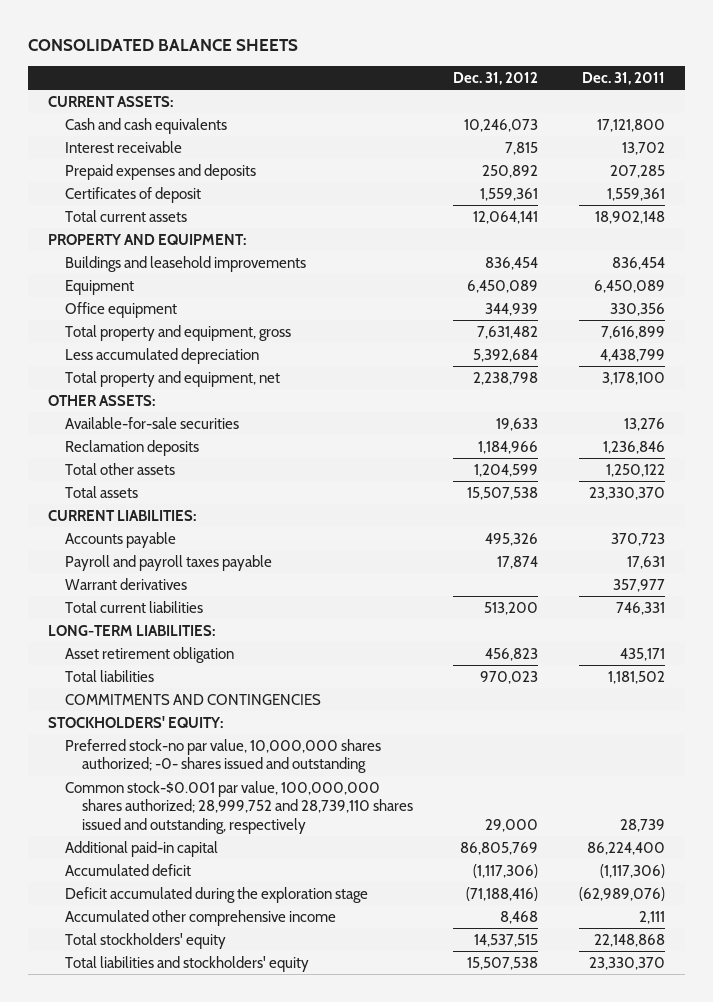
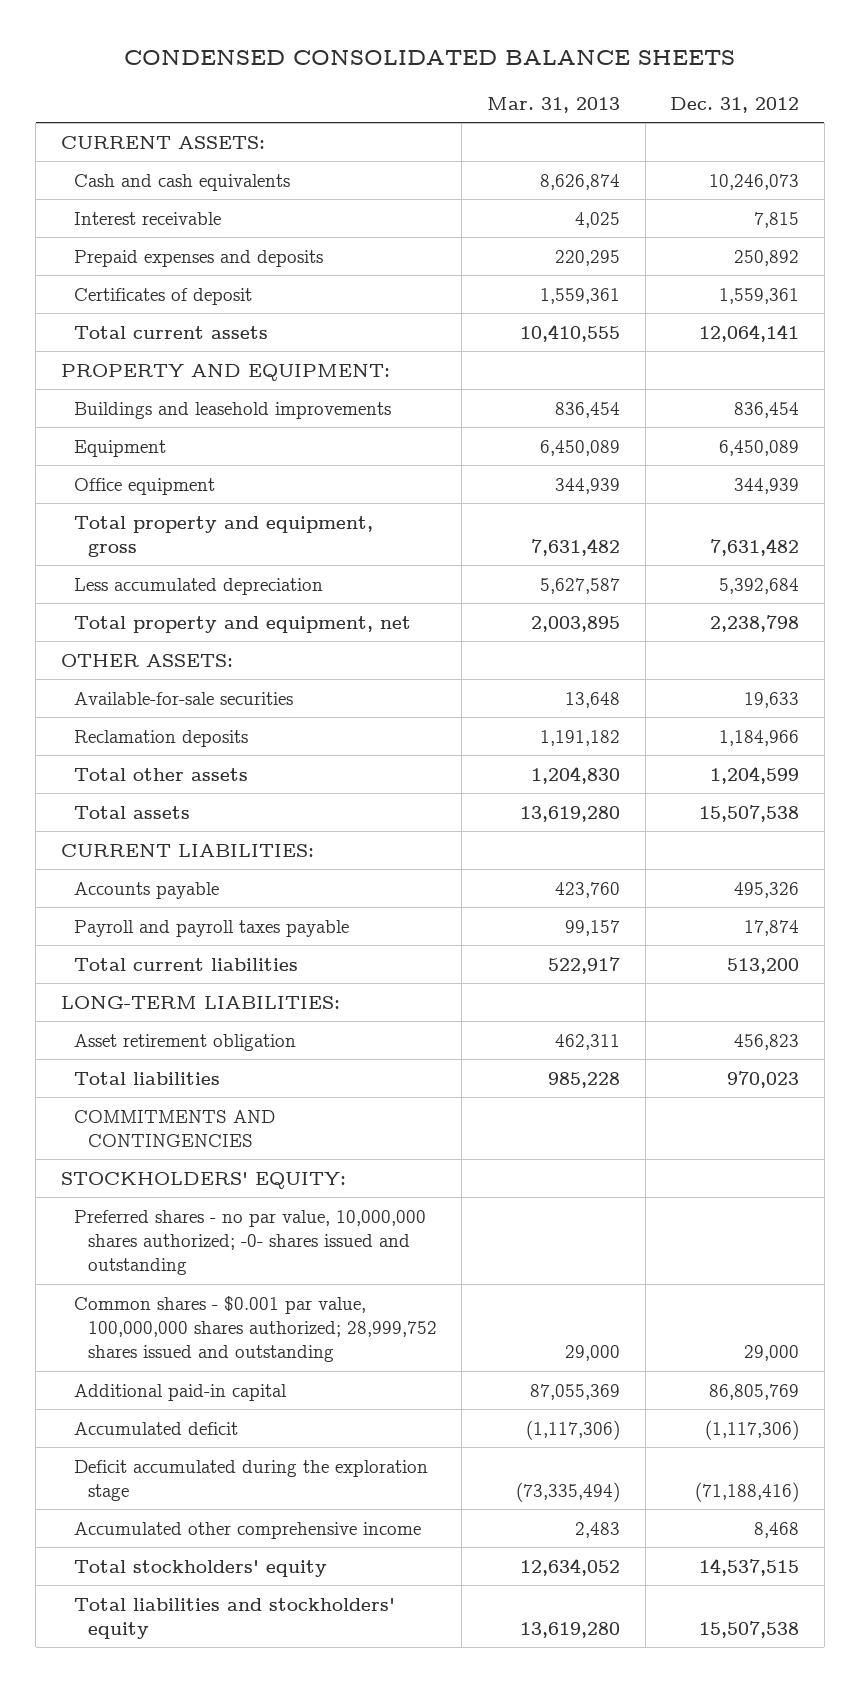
- CONSOLIDATED BALANCE SHEETS
+ CONDENSED CONSOLIDATED BALANCE SHEETS
- | Dec. 31, 2012 | Dec. 31, 2011
+ | Mar. 31, 2013 | Dec. 31, 2012
- Warrant derivatives | | 357,977
- Preferred stock-no par value, 10,000,000 shares authorized; -0- shares issued and outstanding
- Common stock-$0.001 par value, 100,000,000 shares authorized; 28,999,752 and 28,739,110 shares issued and outstanding, respectively | 29,000 | 28,739
+ Preferred shares - no par value, 10,000,000 shares authorized; -0- shares issued and outstanding
+ Common shares - $0.001 par value, 100,000,000 shares authorized; 28,999,752 shares issued and outstanding | 29,000 | 29,000

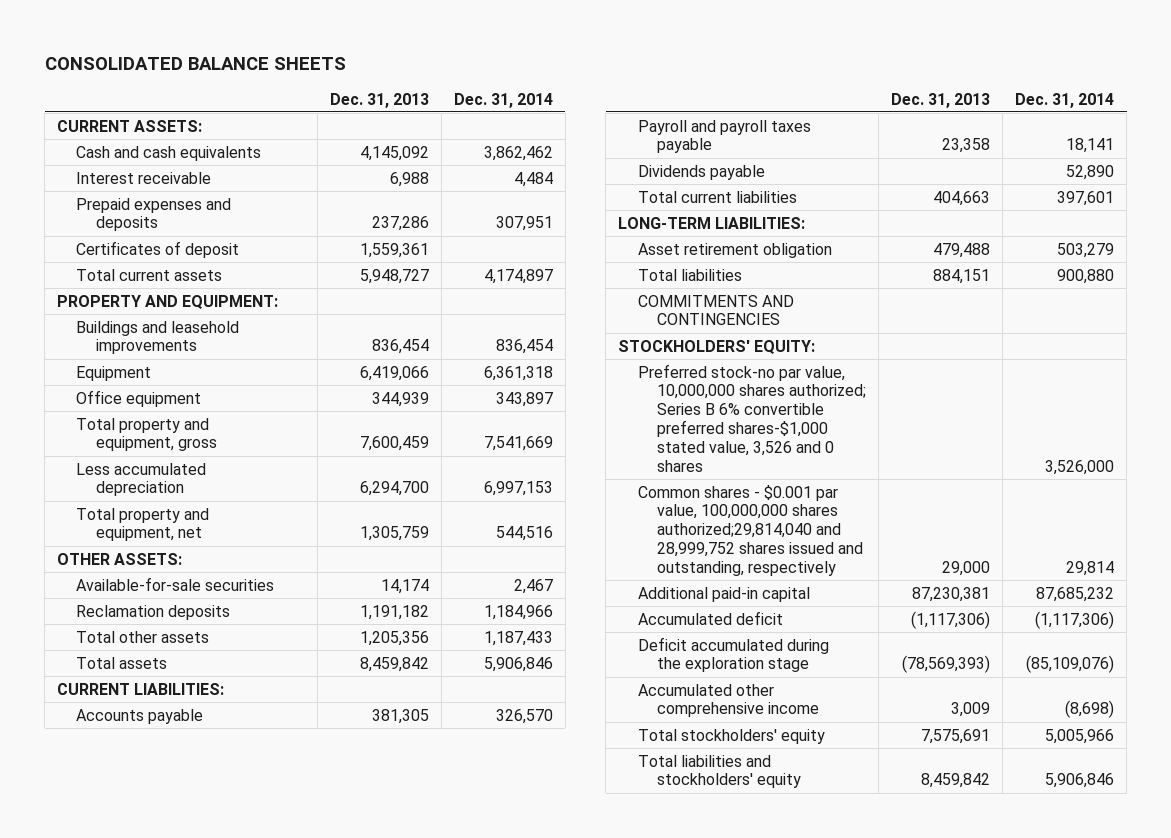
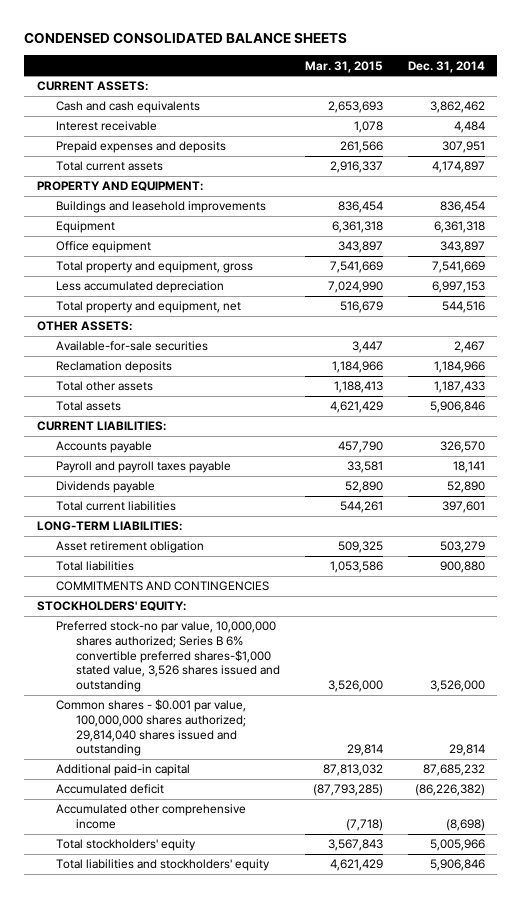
- CONSOLIDATED BALANCE SHEETS
+ CONDENSED CONSOLIDATED BALANCE SHEETS
- | Dec. 31, 2013 | Dec. 31, 2014
+ | Mar. 31, 2015 | Dec. 31, 2014
- Certificates of deposit | 1,559,361 |
- Preferred stock-no par value, 10,000,000 shares authorized; Series B 6% convertible preferred shares-$1,000 stated value, 3,526 and 0 shares | | 3,526,000
- Common shares - $0.001 par value, 100,000,000 shares authorized;29,814,040 and 28,999,752 shares issued and outstanding, respectively | 29,000 | 29,814
+ Preferred stock-no par value, 10,000,000 shares authorized; Series B 6% convertible preferred shares-$1,000 stated value, 3,526 shares issued and outstanding | 3,526,000 | 3,526,000
+ Common shares - $0.001 par value, 100,000,000 shares authorized; 29,814,040 shares issued and outstanding | 29,814 | 29,814
- Accumulated deficit | (1,117,306) | (1,117,306)
- Deficit accumulated during the exploration stage | (78,569,393) | (85,109,076)
+ Accumulated deficit | (87,793,285) | (86,226,382)

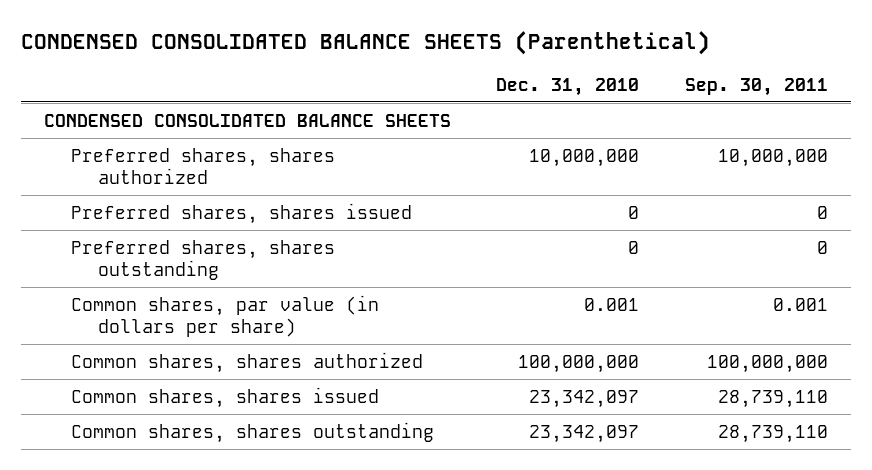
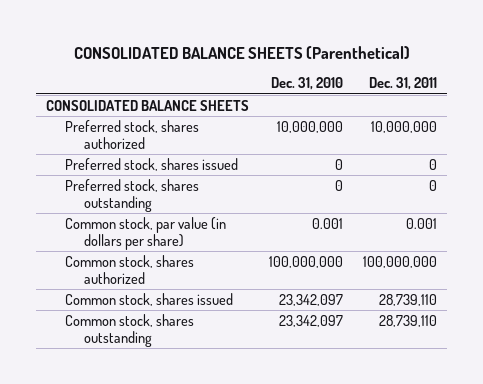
- CONDENSED CONSOLIDATED BALANCE SHEETS (Parenthetical)
+ CONSOLIDATED BALANCE SHEETS (Parenthetical)
- | Dec. 31, 2010 | Sep. 30, 2011
+ | Dec. 31, 2010 | Dec. 31, 2011
- CONDENSED CONSOLIDATED BALANCE SHEETS
- Preferred shares, shares authorized | 10,000,000 | 10,000,000
- Preferred shares, shares issued | 0 | 0
- Preferred shares, shares outstanding | 0 | 0
- Common shares, par value (in dollars per share) | 0.001 | 0.001
- Common shares, shares authorized | 100,000,000 | 100,000,000
- Common shares, shares issued | 23,342,097 | 28,739,110
- Common shares, shares outstanding | 23,342,097 | 28,739,110
+ CONSOLIDATED BALANCE SHEETS
+ Preferred stock, shares authorized | 10,000,000 | 10,000,000
+ Preferred stock, shares issued | 0 | 0
+ Preferred stock, shares outstanding | 0 | 0
+ Common stock, par value (in dollars per share) | 0.001 | 0.001
+ Common stock, shares authorized | 100,000,000 | 100,000,000
+ Common stock, shares issued | 23,342,097 | 28,739,110
+ Common stock, shares outstanding | 23,342,097 | 28,739,110

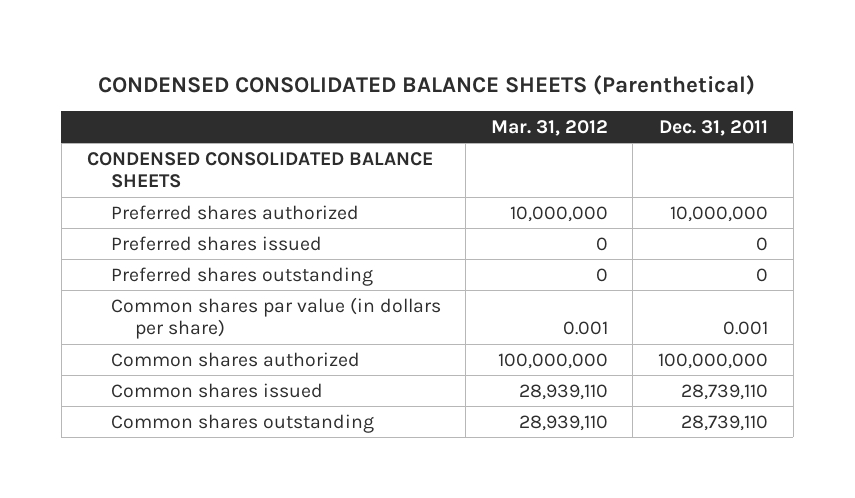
- CONSOLIDATED BALANCE SHEETS (Parenthetical)
+ CONDENSED CONSOLIDATED BALANCE SHEETS (Parenthetical)
- | Dec. 31, 2010 | Dec. 31, 2011
+ | Mar. 31, 2012 | Dec. 31, 2011
- CONSOLIDATED BALANCE SHEETS
- Preferred stock, shares authorized | 10,000,000 | 10,000,000
- Preferred stock, shares issued | 0 | 0
- Preferred stock, shares outstanding | 0 | 0
- Common stock, par value (in dollars per share) | 0.001 | 0.001
- Common stock, shares authorized | 100,000,000 | 100,000,000
- Common stock, shares issued | 23,342,097 | 28,739,110
- Common stock, shares outstanding | 23,342,097 | 28,739,110
+ CONDENSED CONSOLIDATED BALANCE SHEETS
+ Preferred shares authorized | 10,000,000 | 10,000,000
+ Preferred shares issued | 0 | 0
+ Preferred shares outstanding | 0 | 0
+ Common shares par value (in dollars per share) | 0.001 | 0.001
+ Common shares authorized | 100,000,000 | 100,000,000
+ Common shares issued | 28,939,110 | 28,739,110
+ Common shares outstanding | 28,939,110 | 28,739,110

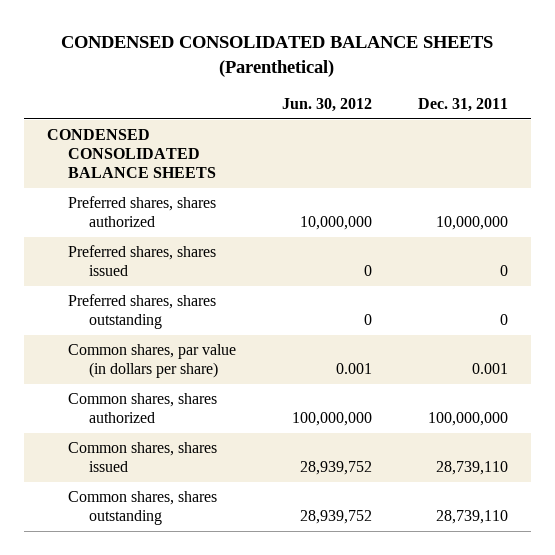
- | Mar. 31, 2012 | Dec. 31, 2011
+ | Jun. 30, 2012 | Dec. 31, 2011
- Preferred shares authorized | 10,000,000 | 10,000,000
- Preferred shares issued | 0 | 0
- Preferred shares outstanding | 0 | 0
- Common shares par value (in dollars per share) | 0.001 | 0.001
- Common shares authorized | 100,000,000 | 100,000,000
- Common shares issued | 28,939,110 | 28,739,110
- Common shares outstanding | 28,939,110 | 28,739,110
+ Preferred shares, shares authorized | 10,000,000 | 10,000,000
+ Preferred shares, shares issued | 0 | 0
+ Preferred shares, shares outstanding | 0 | 0
+ Common shares, par value (in dollars per share) | 0.001 | 0.001
+ Common shares, shares authorized | 100,000,000 | 100,000,000
+ Common shares, shares issued | 28,939,752 | 28,739,110
+ Common shares, shares outstanding | 28,939,752 | 28,739,110

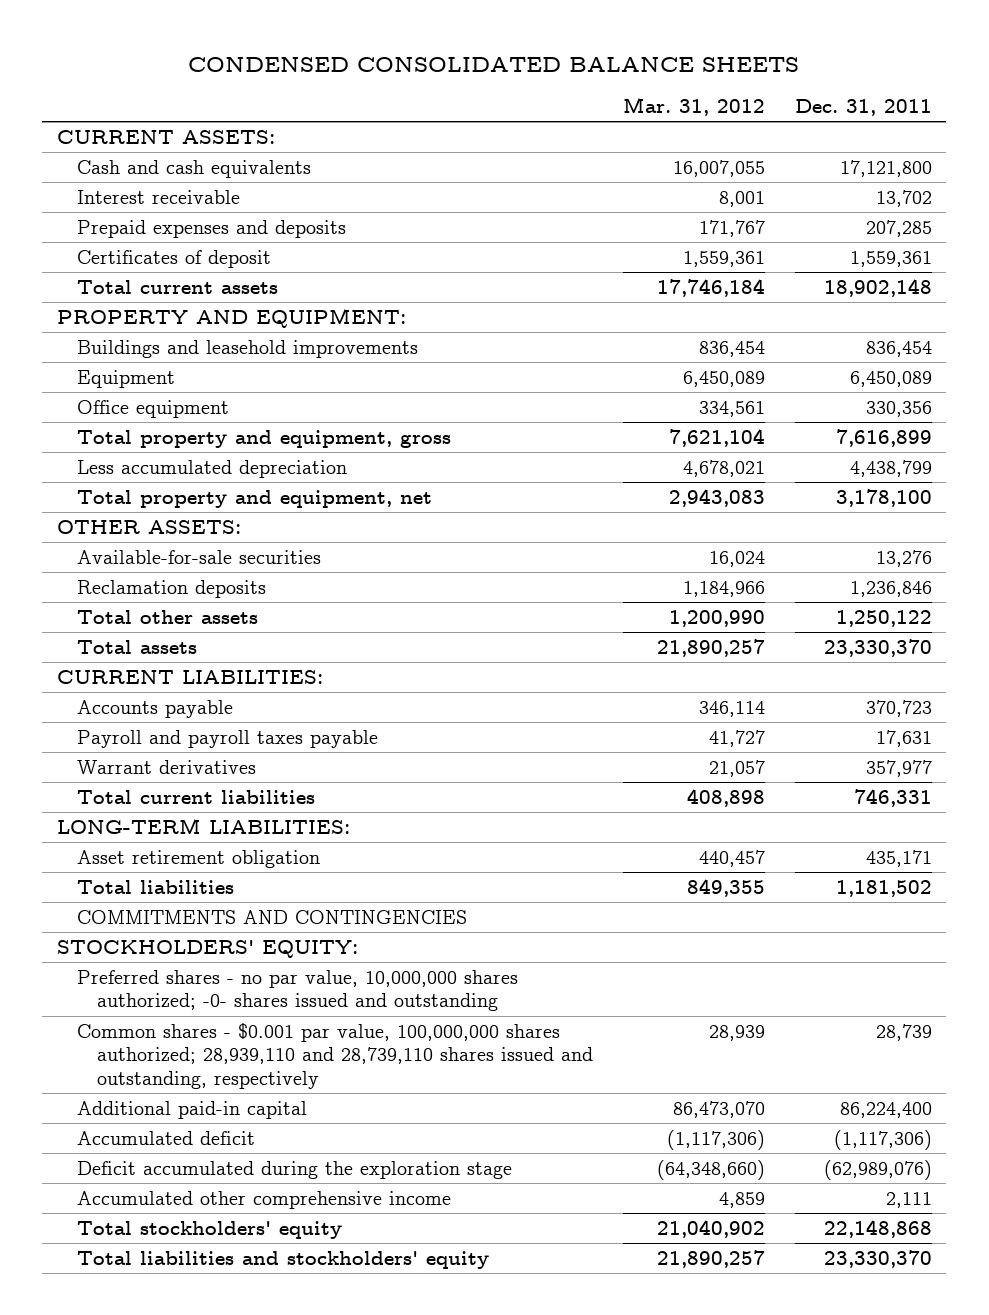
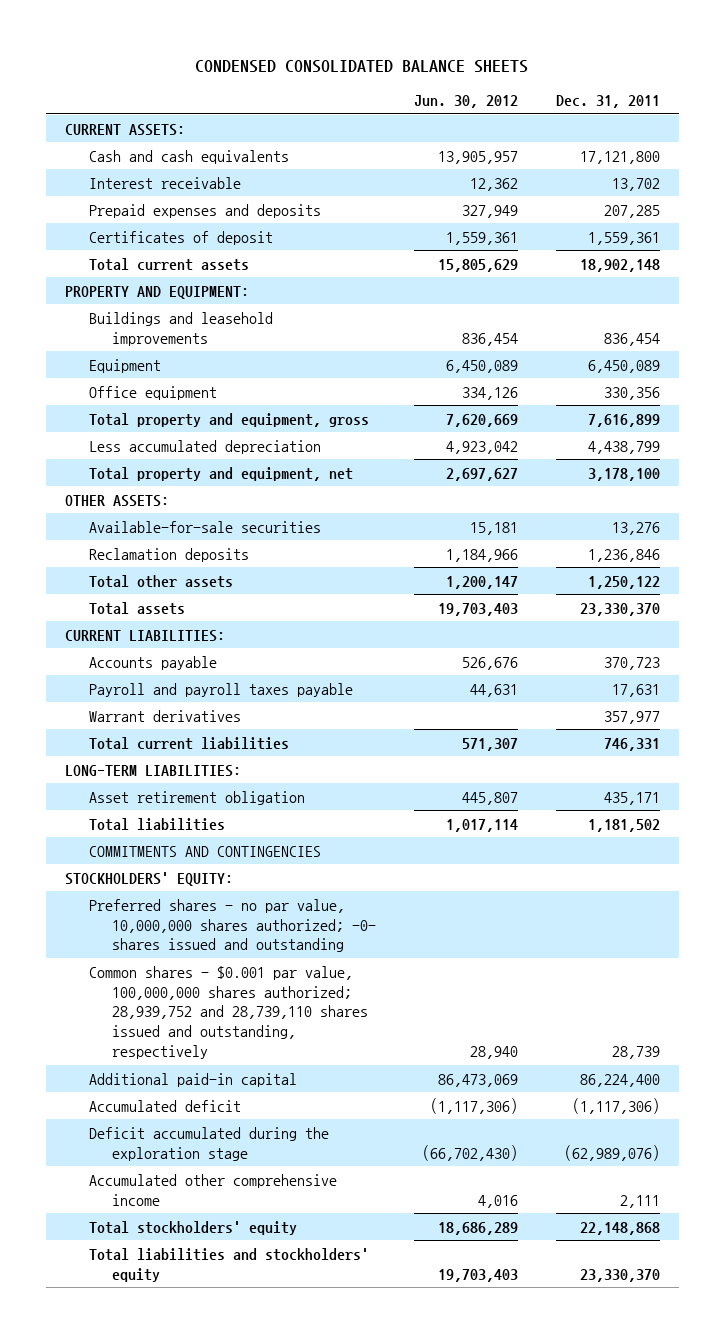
- | Mar. 31, 2012 | Dec. 31, 2011
+ | Jun. 30, 2012 | Dec. 31, 2011
- Common shares - $0.001 par value, 100,000,000 shares authorized; 28,939,110 and 28,739,110 shares issued and outstanding, respectively | 28,939 | 28,739
+ Common shares - $0.001 par value, 100,000,000 shares authorized; 28,939,752 and 28,739,110 shares issued and outstanding, respectively | 28,940 | 28,739

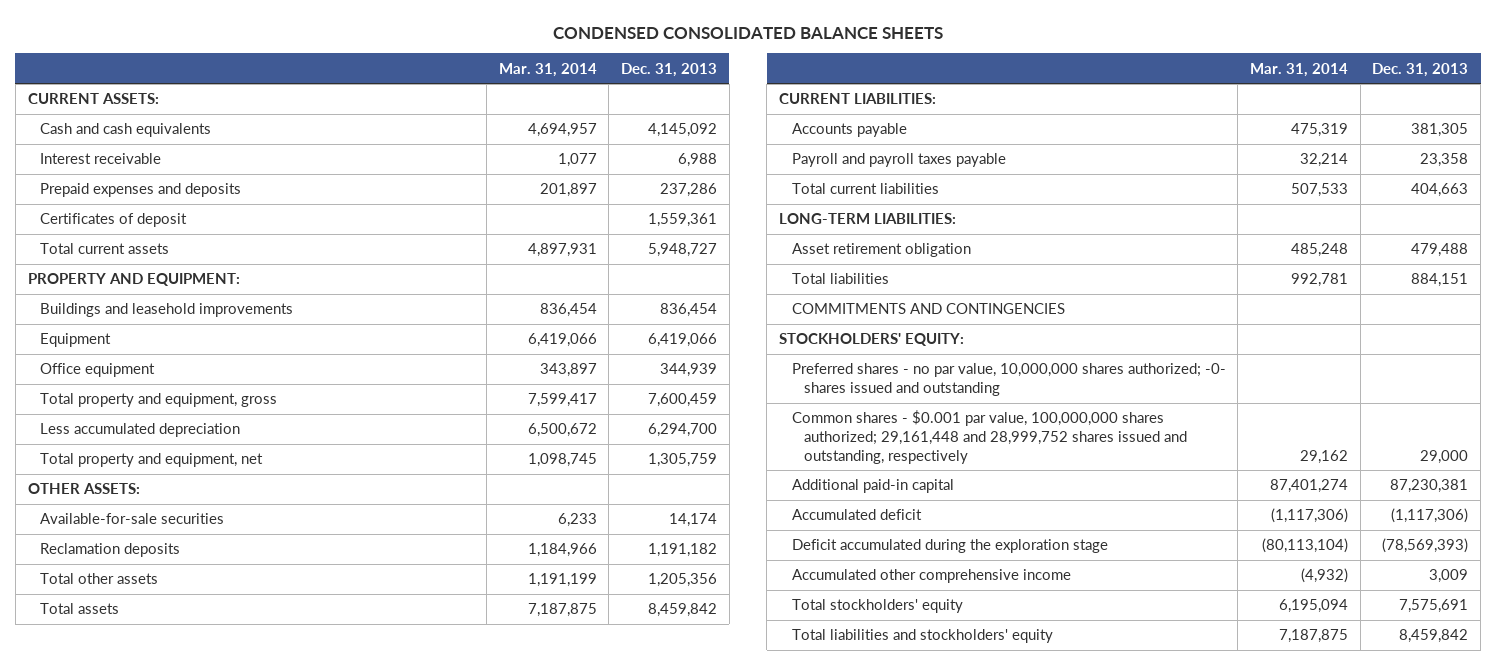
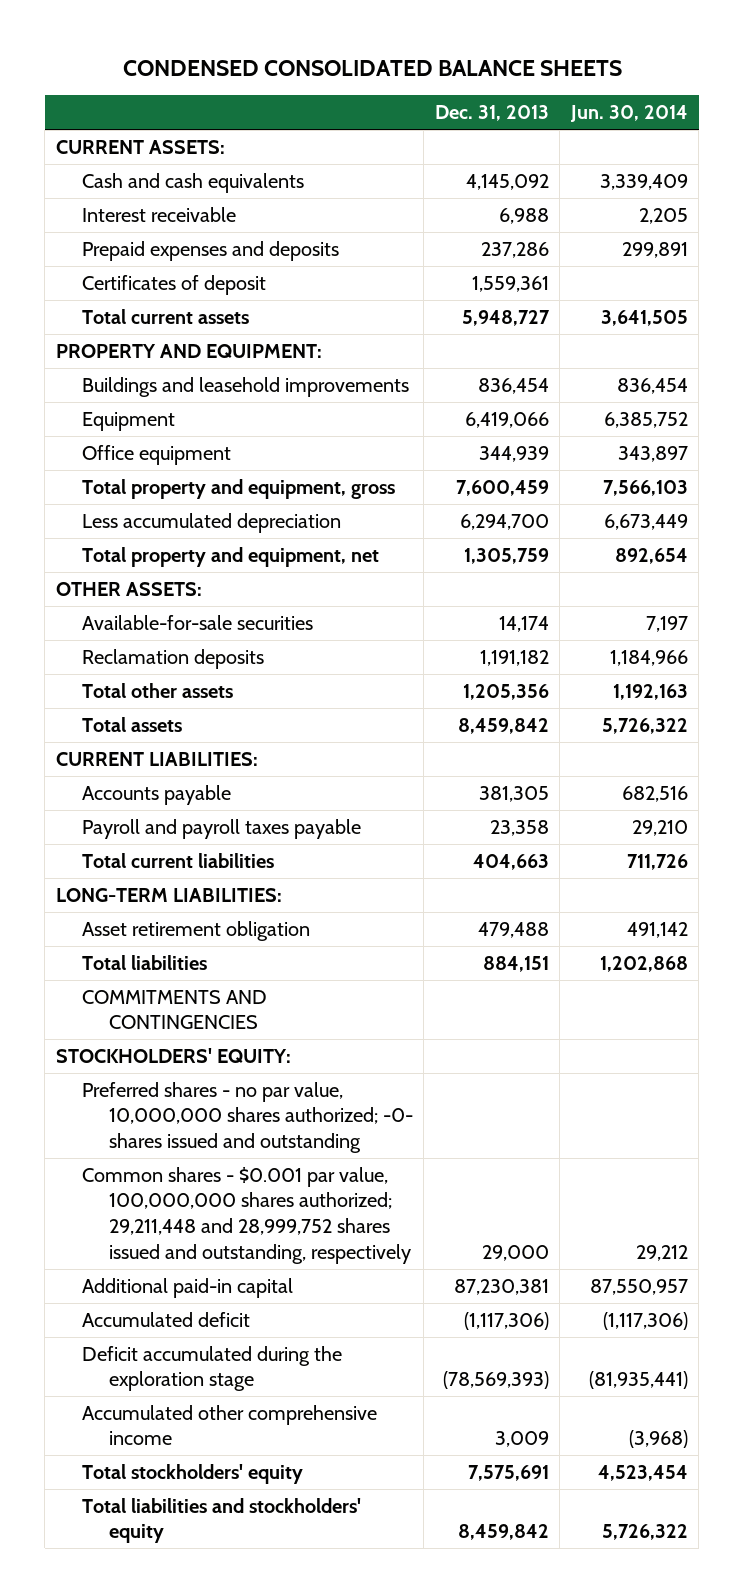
- | Mar. 31, 2014 | Dec. 31, 2013
+ | Dec. 31, 2013 | Jun. 30, 2014
- Common shares - $0.001 par value, 100,000,000 shares authorized; 29,161,448 and 28,999,752 shares issued and outstanding, respectively | 29,162 | 29,000
+ Common shares - $0.001 par value, 100,000,000 shares authorized; 29,211,448 and 28,999,752 shares issued and outstanding, respectively | 29,000 | 29,212

